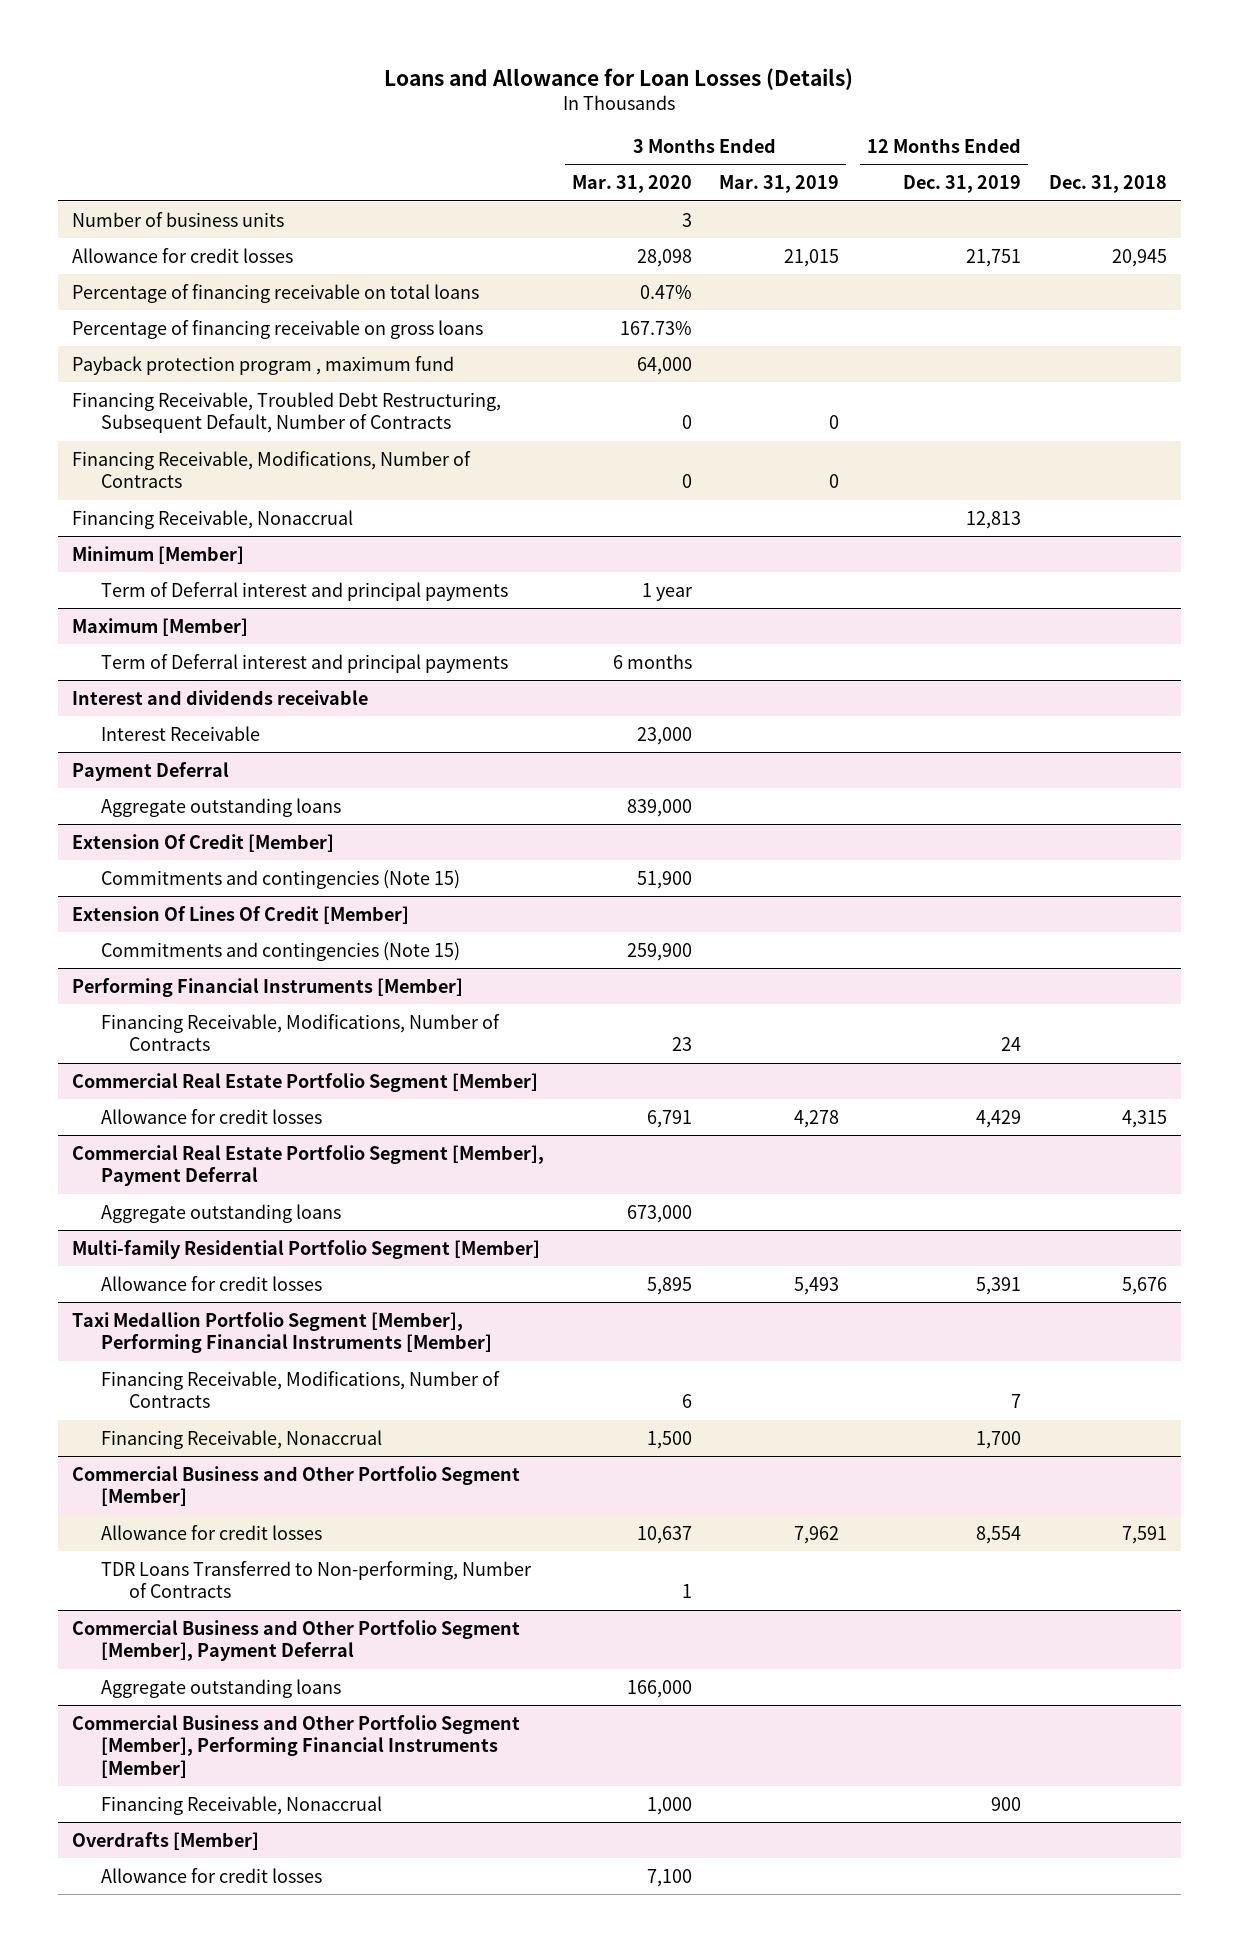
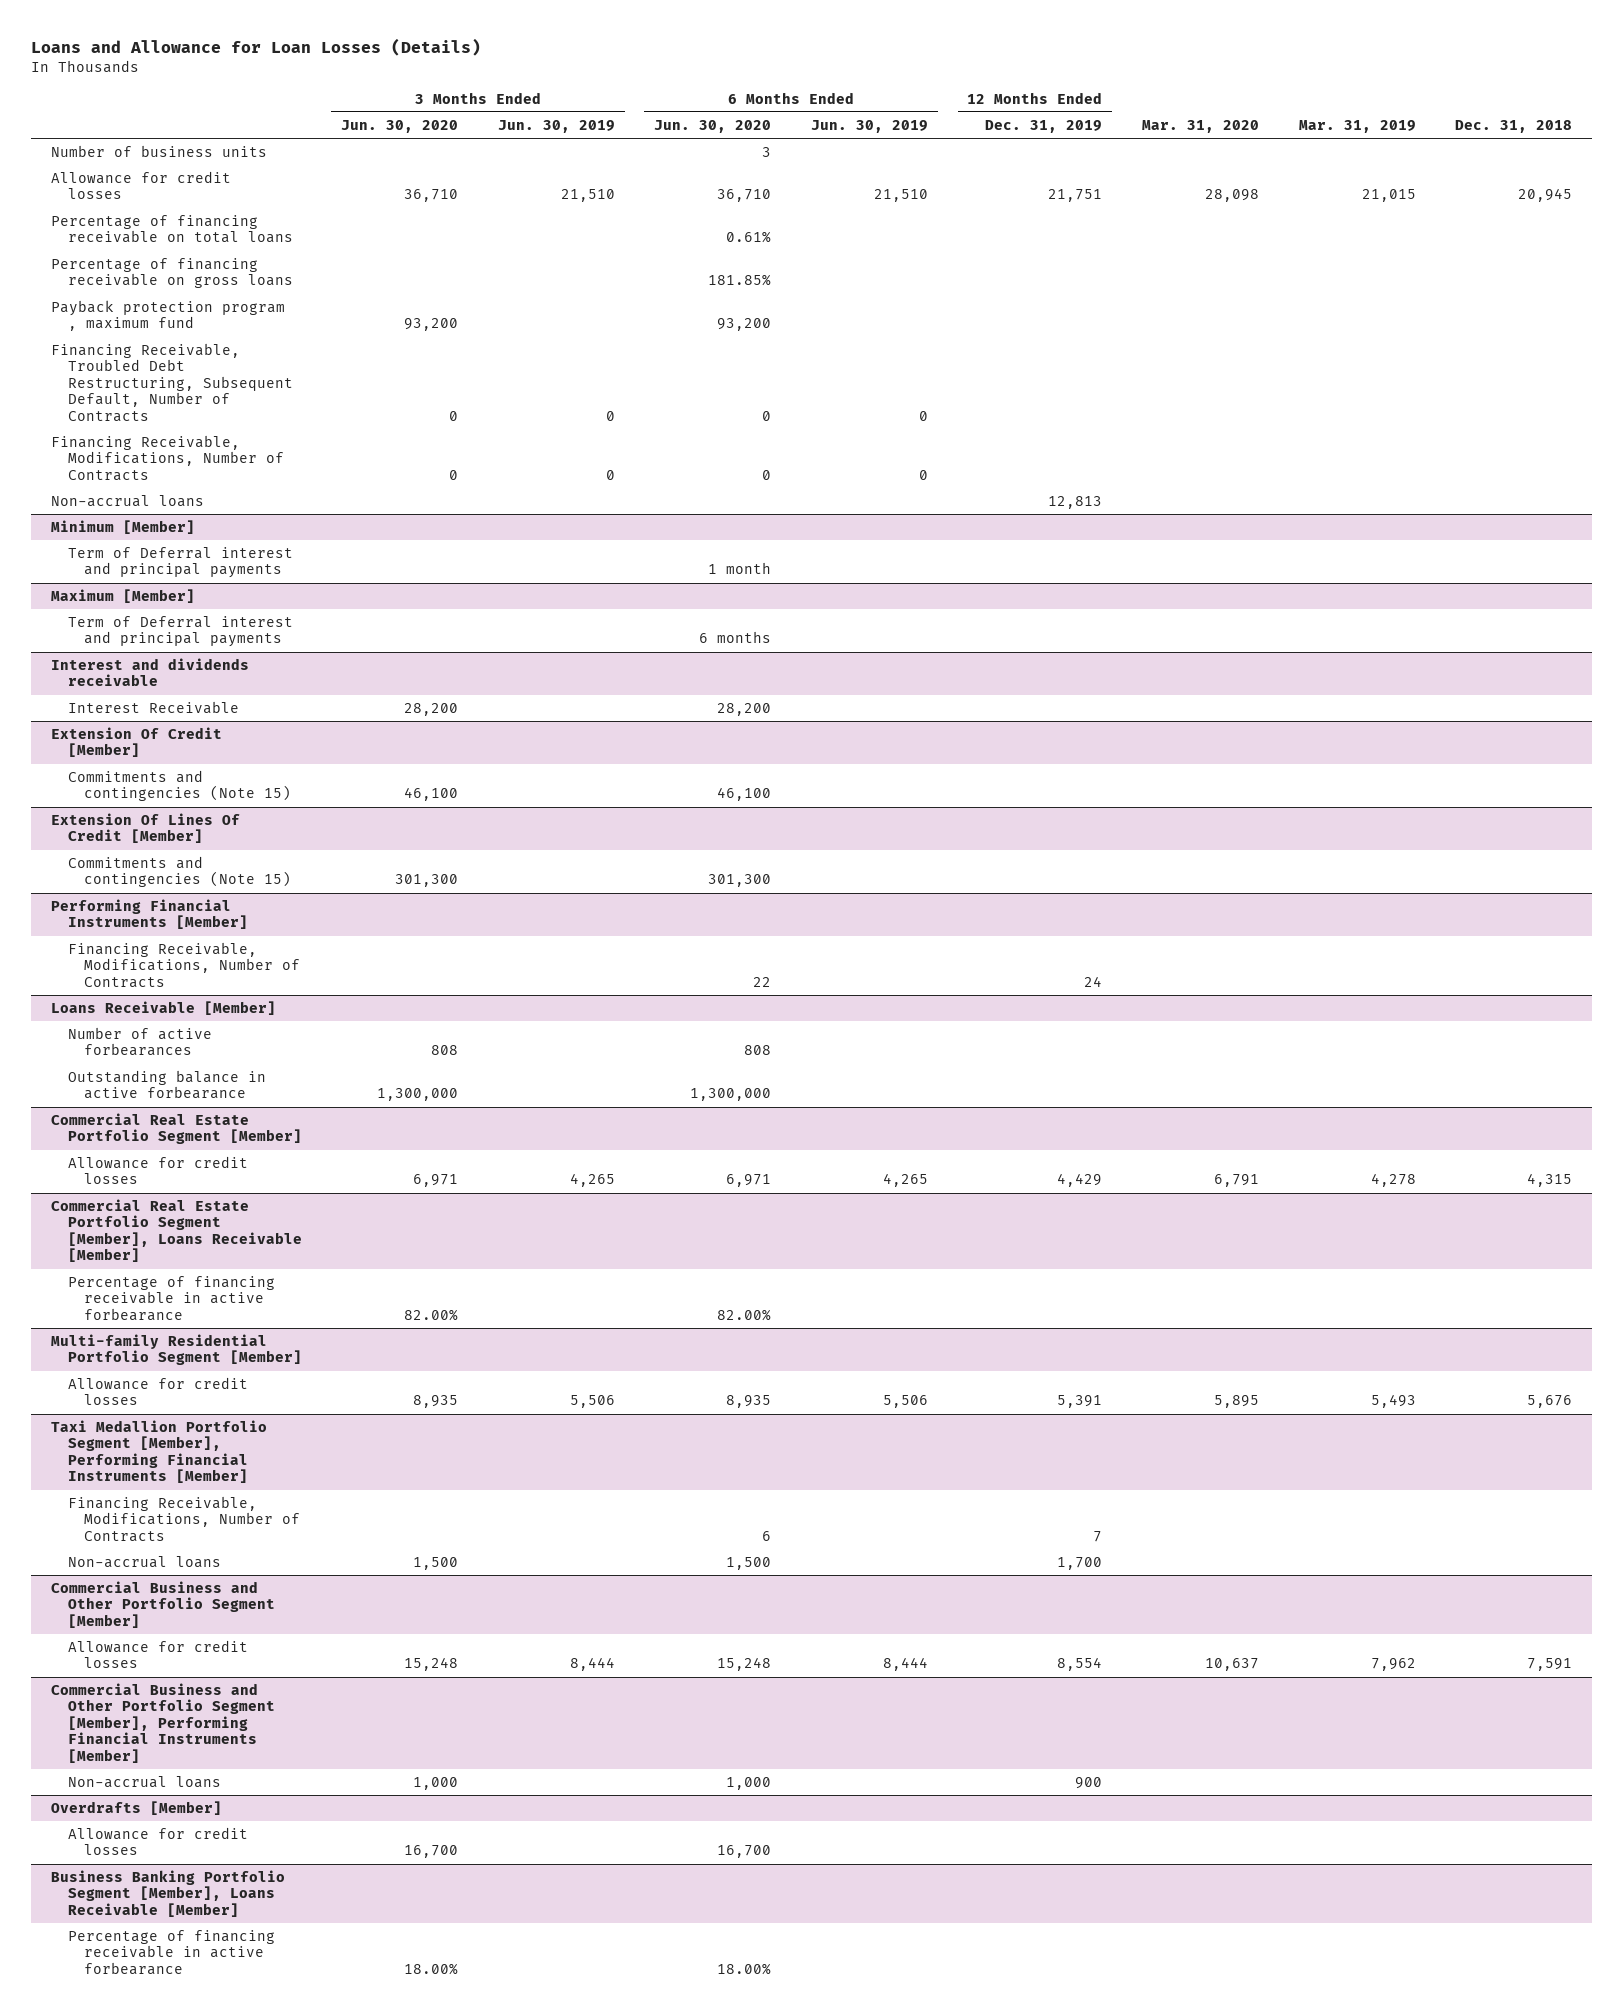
- | 3 Months Ended Mar. 31, 2020 | 3 Months Ended Mar. 31, 2019 | 12 Months Ended Dec. 31, 2019 | Dec. 31, 2018
+ | 3 Months Ended Jun. 30, 2020 | 3 Months Ended Jun. 30, 2019 | 6 Months Ended Jun. 30, 2020 | 6 Months Ended Jun. 30, 2019 | 12 Months Ended Dec. 31, 2019 | Mar. 31, 2020 | Mar. 31, 2019 | Dec. 31, 2018
- Financing Receivable, Nonaccrual | | | 12,813 |
+ Non-accrual loans | | | | | 12,813 | | |
- Payment Deferral
- Aggregate outstanding loans | 839,000 | | |
+ Loans Receivable [Member]
+ Number of active forbearances | 808 | | 808 | | | | |
+ Outstanding balance in active forbearance | 1,300,000 | | 1,300,000 | | | | |
- Commercial Real Estate Portfolio Segment [Member], Payment Deferral
- Aggregate outstanding loans | 673,000 | | |
+ Commercial Real Estate Portfolio Segment [Member], Loans Receivable [Member]
+ Percentage of financing receivable in active forbearance | 82.00% | | 82.00% | | | | |
@ Taxi Medallion Portfolio Segment [Member], Performing Financial Instruments [Member]
- Financing Receivable, Nonaccrual | 1,500 | | 1,700 |
+ Non-accrual loans | 1,500 | | 1,500 | | 1,700 | | |
@ Commercial Business and Other Portfolio Segment [Member]
- TDR Loans Transferred to Non-performing, Number of Contracts | 1 | | |
- Commercial Business and Other Portfolio Segment [Member], Payment Deferral
- Aggregate outstanding loans | 166,000 | | |
@ Commercial Business and Other Portfolio Segment [Member], Performing Financial Instruments [Member]
- Financing Receivable, Nonaccrual | 1,000 | | 900 |
+ Non-accrual loans | 1,000 | | 1,000 | | 900 | | |
+ Business Banking Portfolio Segment [Member], Loans Receivable [Member]
+ Percentage of financing receivable in active forbearance | 18.00% | | 18.00% | | | | |

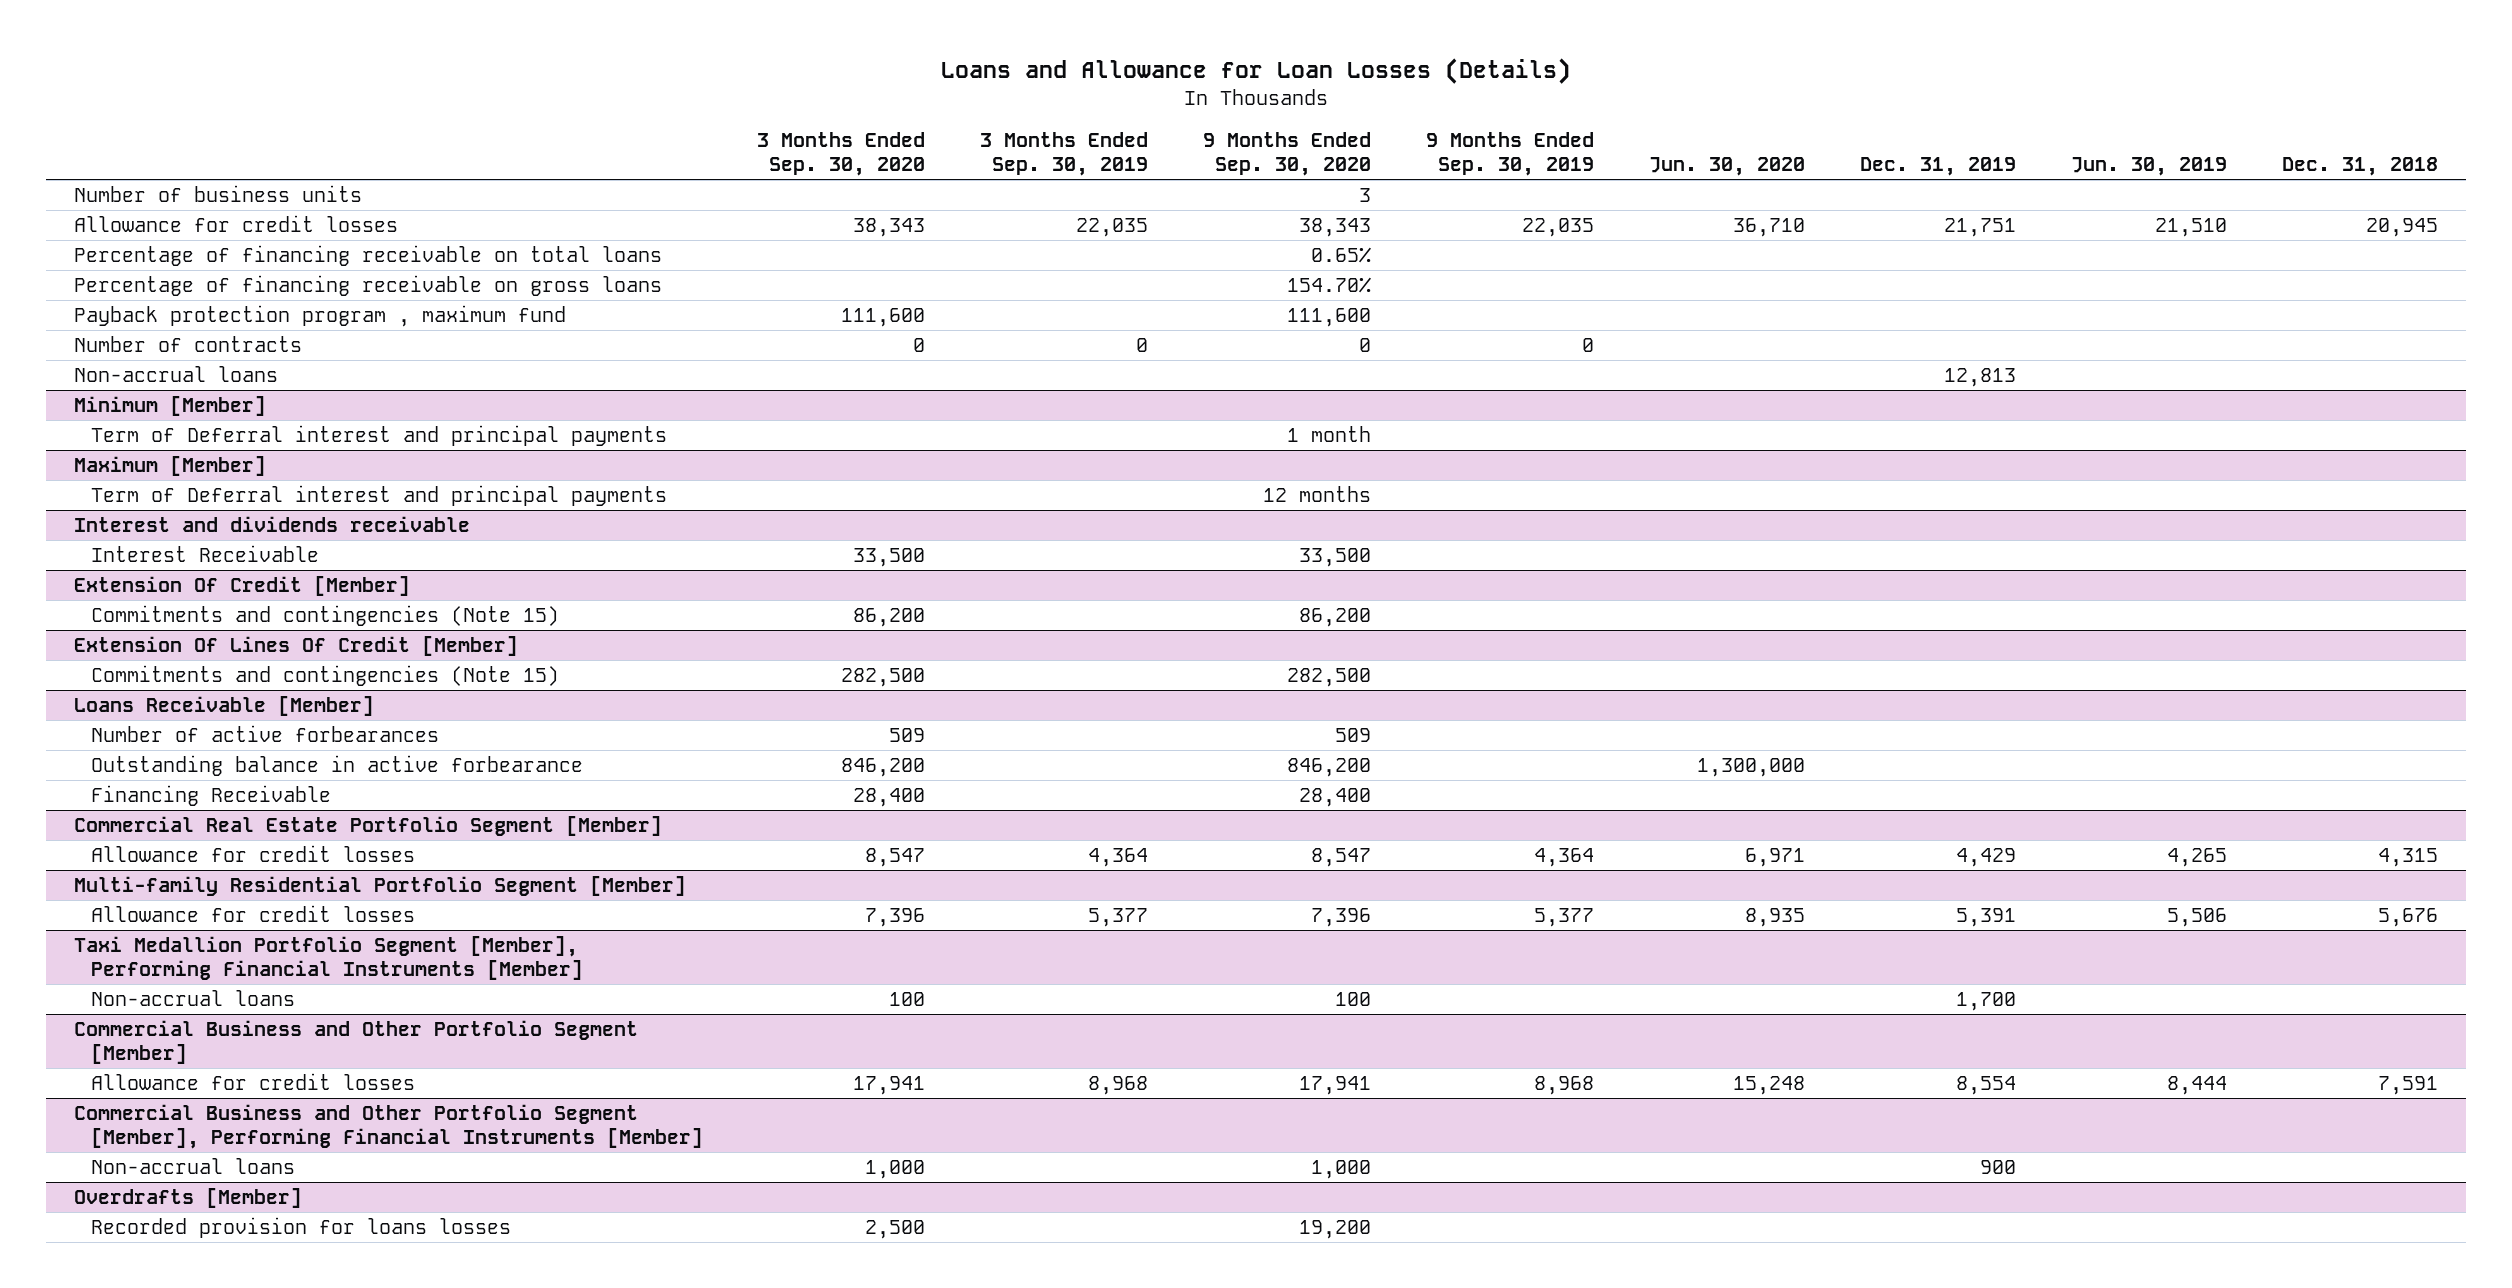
- | 3 Months Ended Jun. 30, 2020 | 3 Months Ended Jun. 30, 2019 | 6 Months Ended Jun. 30, 2020 | 6 Months Ended Jun. 30, 2019 | 12 Months Ended Dec. 31, 2019 | Mar. 31, 2020 | Mar. 31, 2019 | Dec. 31, 2018
+ | 3 Months Ended Sep. 30, 2020 | 3 Months Ended Sep. 30, 2019 | 9 Months Ended Sep. 30, 2020 | 9 Months Ended Sep. 30, 2019 | Jun. 30, 2020 | Dec. 31, 2019 | Jun. 30, 2019 | Dec. 31, 2018
- Financing Receivable, Troubled Debt Restructuring, Subsequent Default, Number of Contracts | 0 | 0 | 0 | 0 | | | |
- Financing Receivable, Modifications, Number of Contracts | 0 | 0 | 0 | 0 | | | |
+ Number of contracts | 0 | 0 | 0 | 0 | | | |
- Performing Financial Instruments [Member]
- Financing Receivable, Modifications, Number of Contracts | | | 22 | | 24 | | |
@ Loans Receivable [Member]
+ Financing Receivable | 28,400 | | 28,400 | | | | |
- Commercial Real Estate Portfolio Segment [Member], Loans Receivable [Member]
- Percentage of financing receivable in active forbearance | 82.00% | | 82.00% | | | | |
@ Taxi Medallion Portfolio Segment [Member], Performing Financial Instruments [Member]
- Financing Receivable, Modifications, Number of Contracts | | | 6 | | 7 | | |
@ Overdrafts [Member]
- Allowance for credit losses | 16,700 | | 16,700 | | | | |
- Business Banking Portfolio Segment [Member], Loans Receivable [Member]
- Percentage of financing receivable in active forbearance | 18.00% | | 18.00% | | | | |
@ Overdrafts [Member]
+ Recorded provision for loans losses | 2,500 | | 19,200 | | | | |

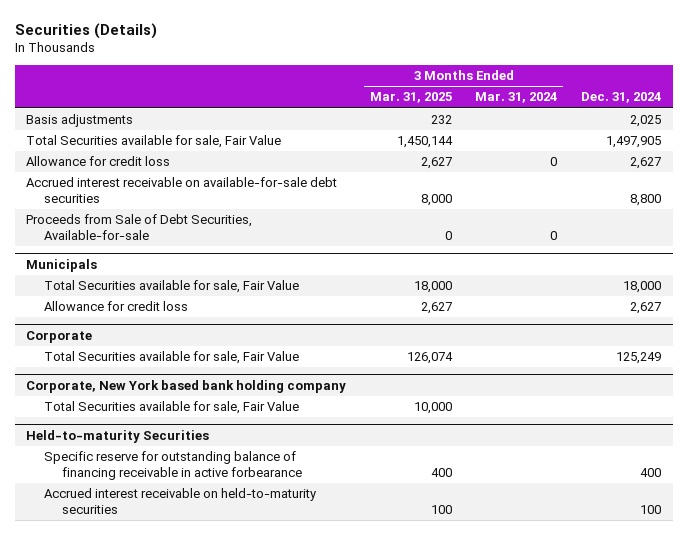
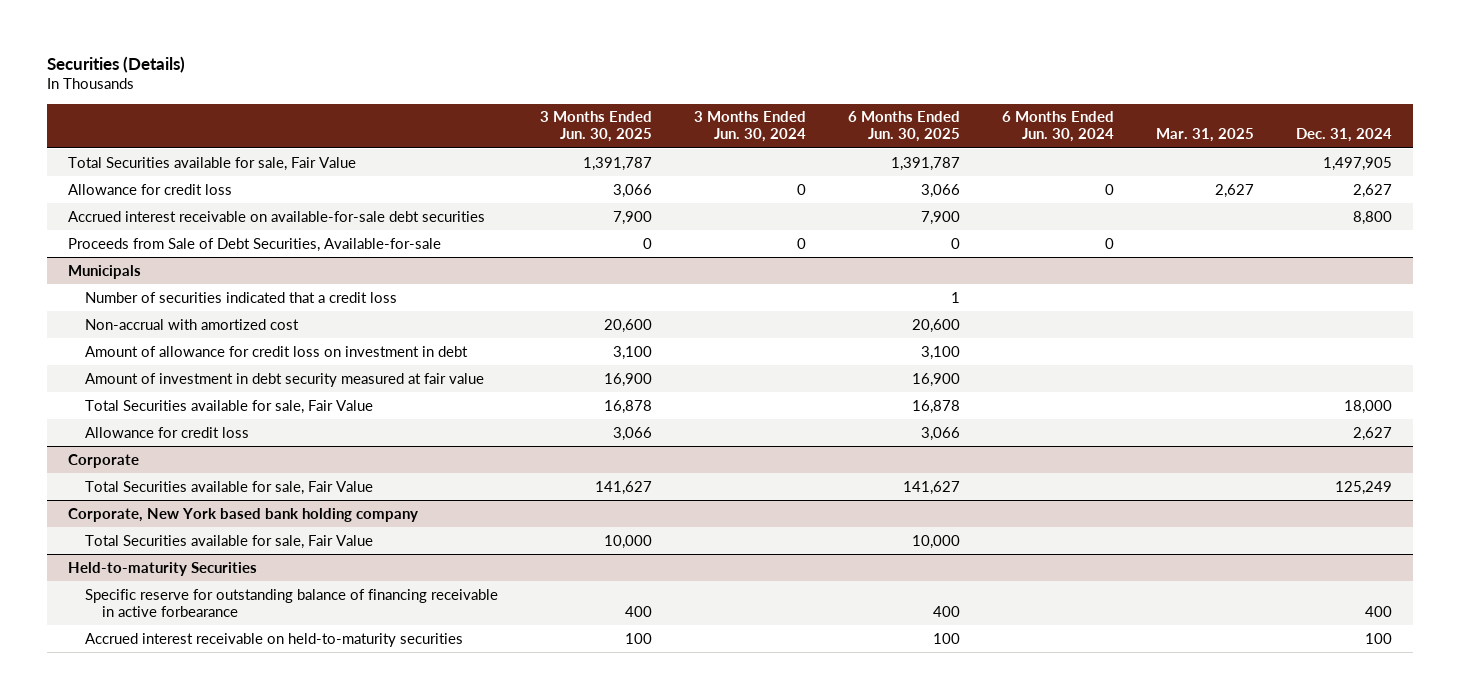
- | 3 Months Ended Mar. 31, 2025 | 3 Months Ended Mar. 31, 2024 | Dec. 31, 2024
+ | 3 Months Ended Jun. 30, 2025 | 3 Months Ended Jun. 30, 2024 | 6 Months Ended Jun. 30, 2025 | 6 Months Ended Jun. 30, 2024 | Mar. 31, 2025 | Dec. 31, 2024
- Basis adjustments | 232 | | 2,025
@ Municipals
+ Number of securities indicated that a credit loss | | | 1 | | |
+ Non-accrual with amortized cost | 20,600 | | 20,600 | | |
+ Amount of allowance for credit loss on investment in debt | 3,100 | | 3,100 | | |
+ Amount of investment in debt security measured at fair value | 16,900 | | 16,900 | | |

